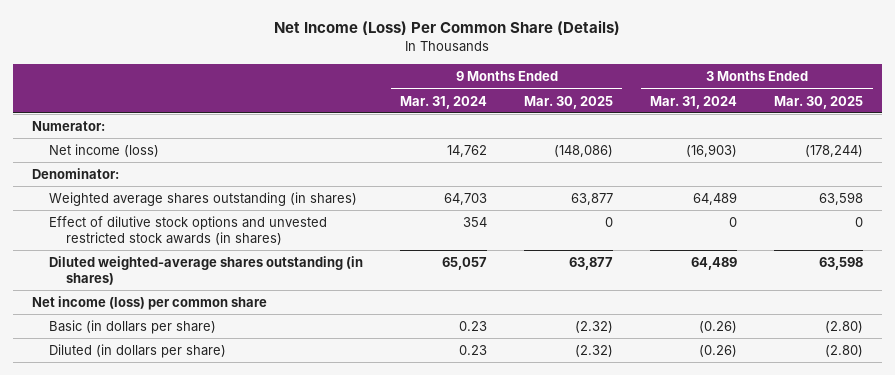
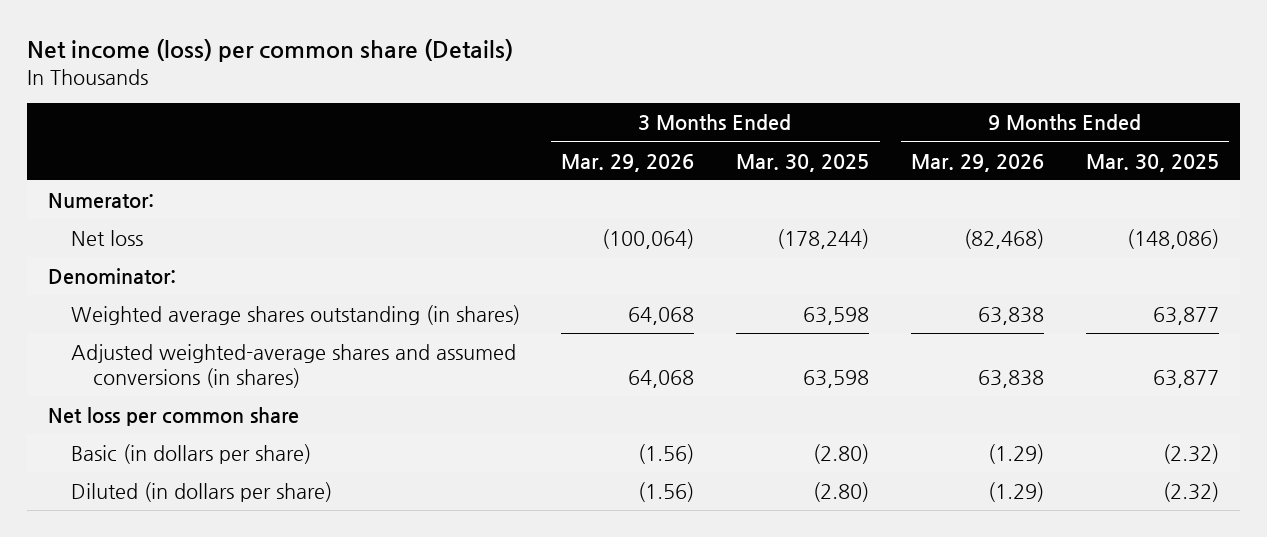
- Net Income (Loss) Per Common Share (Details)
+ Net income (loss) per common share (Details)
- | 9 Months Ended Mar. 31, 2024 | 9 Months Ended Mar. 30, 2025 | 3 Months Ended Mar. 31, 2024 | 3 Months Ended Mar. 30, 2025
+ | 3 Months Ended Mar. 29, 2026 | 3 Months Ended Mar. 30, 2025 | 9 Months Ended Mar. 29, 2026 | 9 Months Ended Mar. 30, 2025
- Net income (loss) | 14,762 | (148,086) | (16,903) | (178,244)
+ Net loss | (100,064) | (178,244) | (82,468) | (148,086)
- Effect of dilutive stock options and unvested restricted stock awards (in shares) | 354 | 0 | 0 | 0
- Diluted weighted-average shares outstanding (in shares) | 65,057 | 63,877 | 64,489 | 63,598
- Net income (loss) per common share
+ Adjusted weighted-average shares and assumed conversions (in shares) | 64,068 | 63,598 | 63,838 | 63,877
+ Net loss per common share

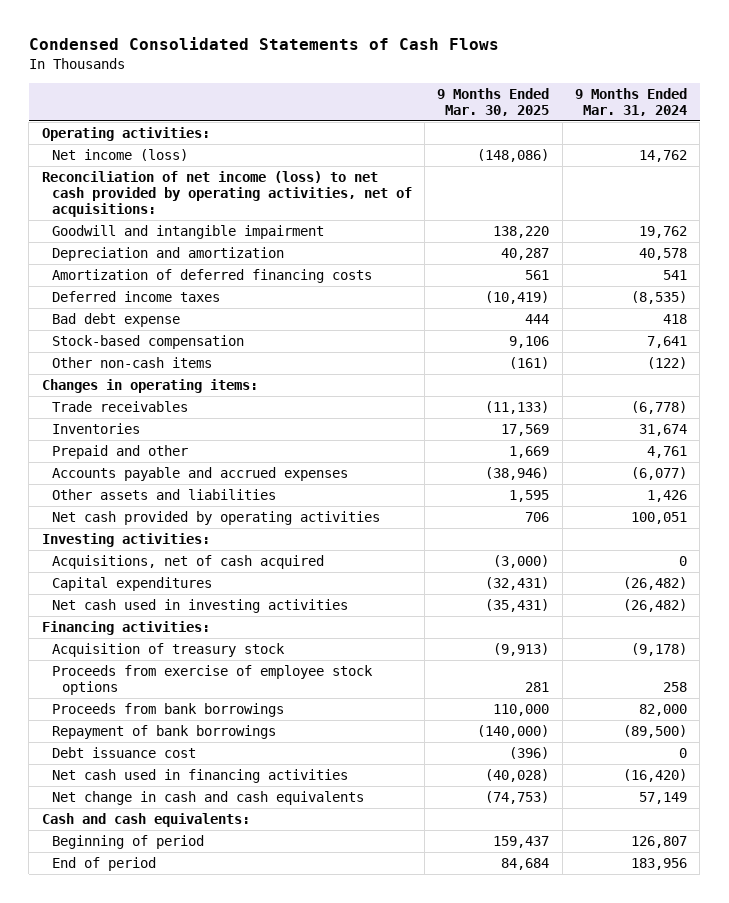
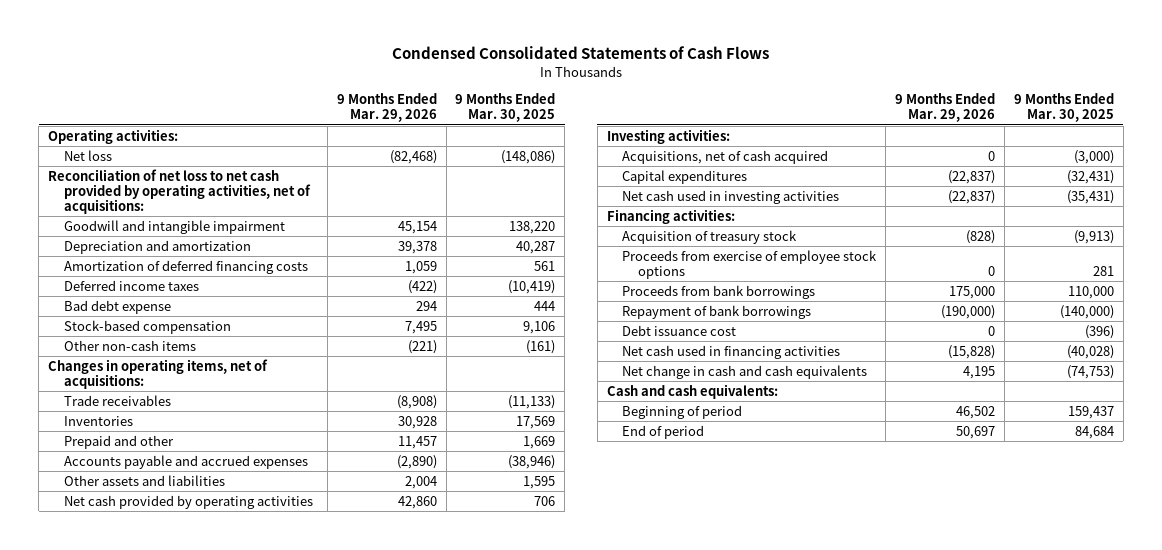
- | 9 Months Ended Mar. 30, 2025 | 9 Months Ended Mar. 31, 2024
+ | 9 Months Ended Mar. 29, 2026 | 9 Months Ended Mar. 30, 2025
- Net income (loss) | (148,086) | 14,762
- Reconciliation of net income (loss) to net cash provided by operating activities, net of acquisitions:
+ Net loss | (82,468) | (148,086)
+ Reconciliation of net loss to net cash provided by operating activities, net of acquisitions:
- Changes in operating items:
+ Changes in operating items, net of acquisitions:

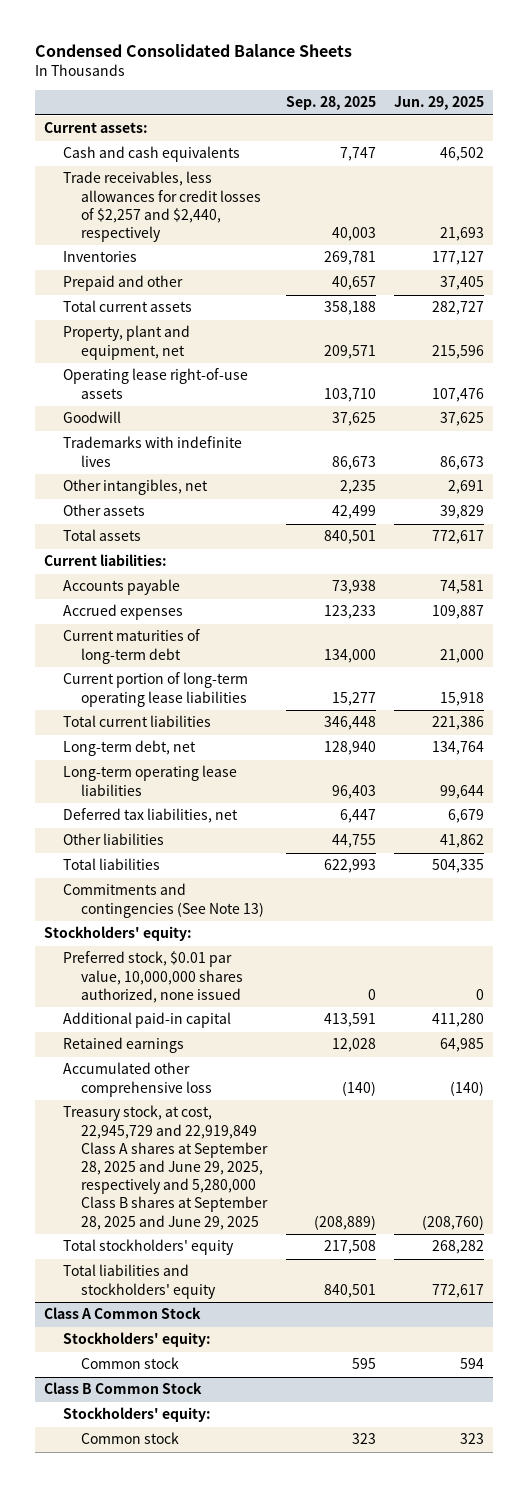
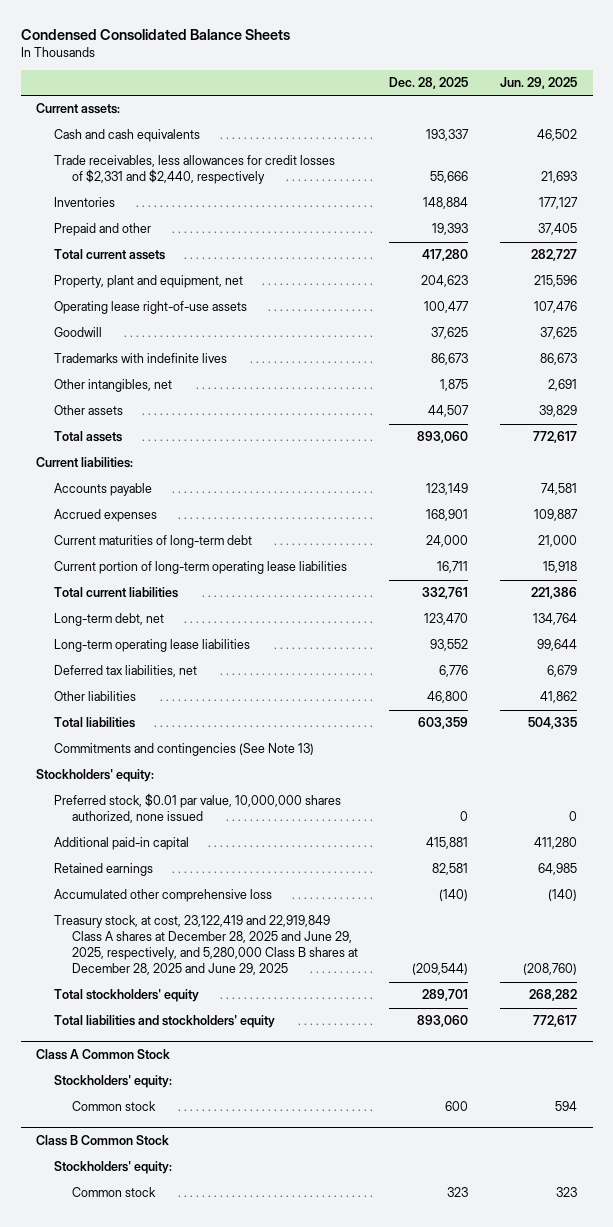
- | Sep. 28, 2025 | Jun. 29, 2025
+ | Dec. 28, 2025 | Jun. 29, 2025
- Trade receivables, less allowances for credit losses of $2,257 and $2,440, respectively | 40,003 | 21,693
+ Trade receivables, less allowances for credit losses of $2,331 and $2,440, respectively | 55,666 | 21,693
- Treasury stock, at cost, 22,945,729 and 22,919,849 Class A shares at September 28, 2025 and June 29, 2025, respectively and 5,280,000 Class B shares at September 28, 2025 and June 29, 2025 | (208,889) | (208,760)
+ Treasury stock, at cost, 23,122,419 and 22,919,849 Class A shares at December 28, 2025 and June 29, 2025, respectively, and 5,280,000 Class B shares at December 28, 2025 and June 29, 2025 | (209,544) | (208,760)

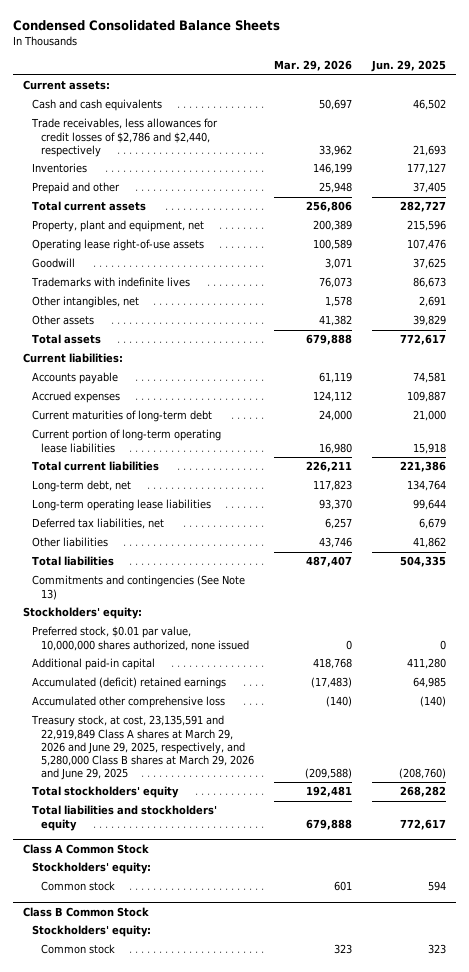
- | Dec. 28, 2025 | Jun. 29, 2025
+ | Mar. 29, 2026 | Jun. 29, 2025
- Trade receivables, less allowances for credit losses of $2,331 and $2,440, respectively | 55,666 | 21,693
+ Trade receivables, less allowances for credit losses of $2,786 and $2,440, respectively | 33,962 | 21,693
- Retained earnings | 82,581 | 64,985
+ Accumulated (deficit) retained earnings | (17,483) | 64,985
- Treasury stock, at cost, 23,122,419 and 22,919,849 Class A shares at December 28, 2025 and June 29, 2025, respectively, and 5,280,000 Class B shares at December 28, 2025 and June 29, 2025 | (209,544) | (208,760)
+ Treasury stock, at cost, 23,135,591 and 22,919,849 Class A shares at March 29, 2026 and June 29, 2025, respectively, and 5,280,000 Class B shares at March 29, 2026 and June 29, 2025 | (209,588) | (208,760)

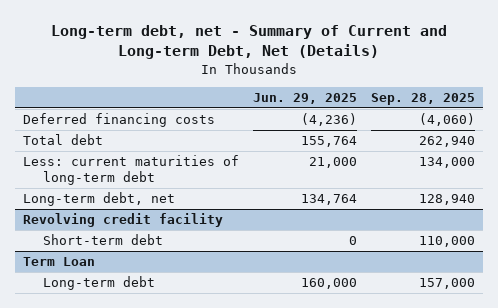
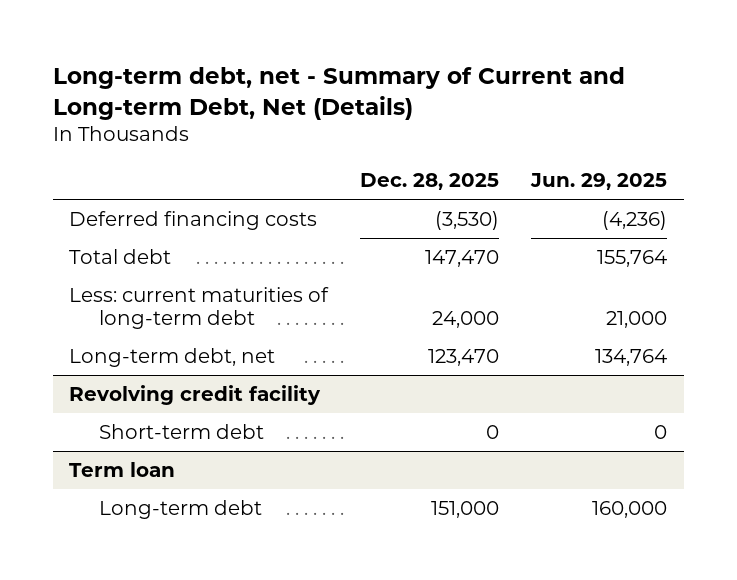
- | Jun. 29, 2025 | Sep. 28, 2025
+ | Dec. 28, 2025 | Jun. 29, 2025
- Term Loan
+ Term loan

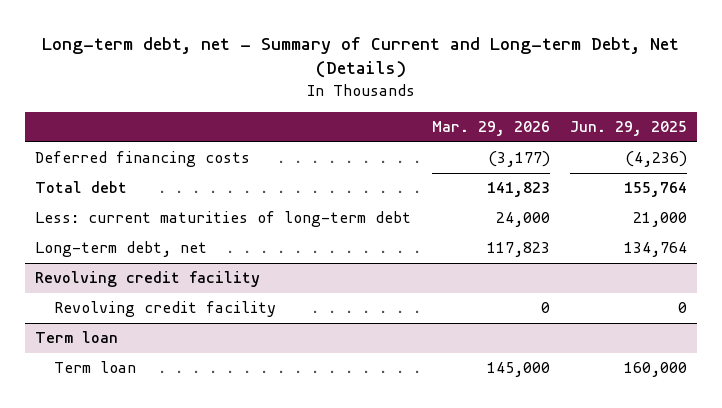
- | Dec. 28, 2025 | Jun. 29, 2025
+ | Mar. 29, 2026 | Jun. 29, 2025
@ Revolving credit facility
- Short-term debt | 0 | 0
+ Revolving credit facility | 0 | 0
@ Term loan
- Long-term debt | 151,000 | 160,000
+ Term loan | 145,000 | 160,000

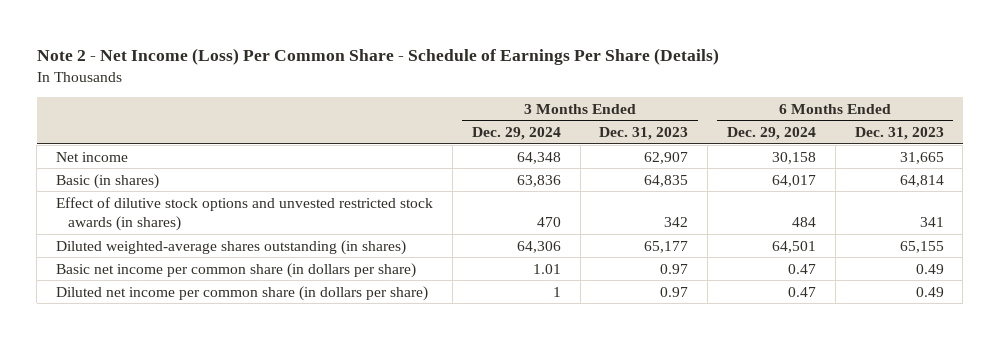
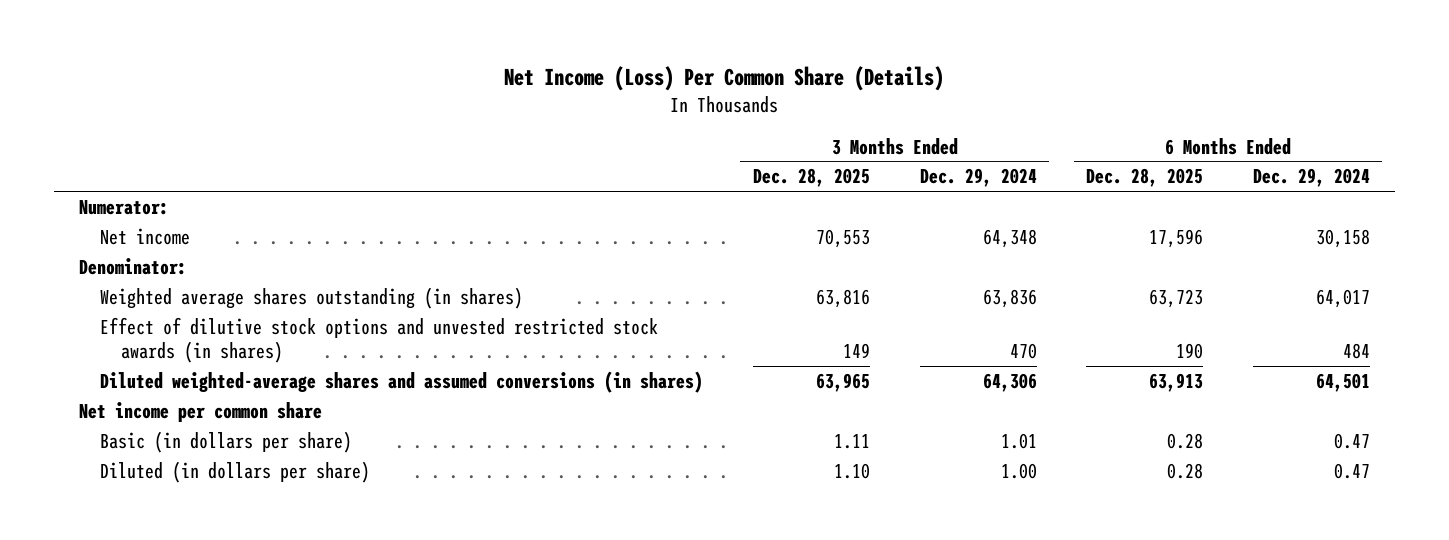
- Note 2 - Net Income (Loss) Per Common Share - Schedule of Earnings Per Share (Details)
+ Net Income (Loss) Per Common Share (Details)
- | 3 Months Ended Dec. 29, 2024 | 3 Months Ended Dec. 31, 2023 | 6 Months Ended Dec. 29, 2024 | 6 Months Ended Dec. 31, 2023
+ | 3 Months Ended Dec. 28, 2025 | 3 Months Ended Dec. 29, 2024 | 6 Months Ended Dec. 28, 2025 | 6 Months Ended Dec. 29, 2024
+ Numerator:
- Basic (in shares) | 63,836 | 64,835 | 64,017 | 64,814
+ Denominator:
+ Weighted average shares outstanding (in shares) | 63,816 | 63,836 | 63,723 | 64,017
- Diluted weighted-average shares outstanding (in shares) | 64,306 | 65,177 | 64,501 | 65,155
- Basic net income per common share (in dollars per share) | 1.01 | 0.97 | 0.47 | 0.49
- Diluted net income per common share (in dollars per share) | 1 | 0.97 | 0.47 | 0.49
+ Diluted weighted-average shares and assumed conversions (in shares) | 63,965 | 64,306 | 63,913 | 64,501
+ Net income per common share
+ Basic (in dollars per share) | 1.11 | 1.01 | 0.28 | 0.47
+ Diluted (in dollars per share) | 1.10 | 1.00 | 0.28 | 0.47

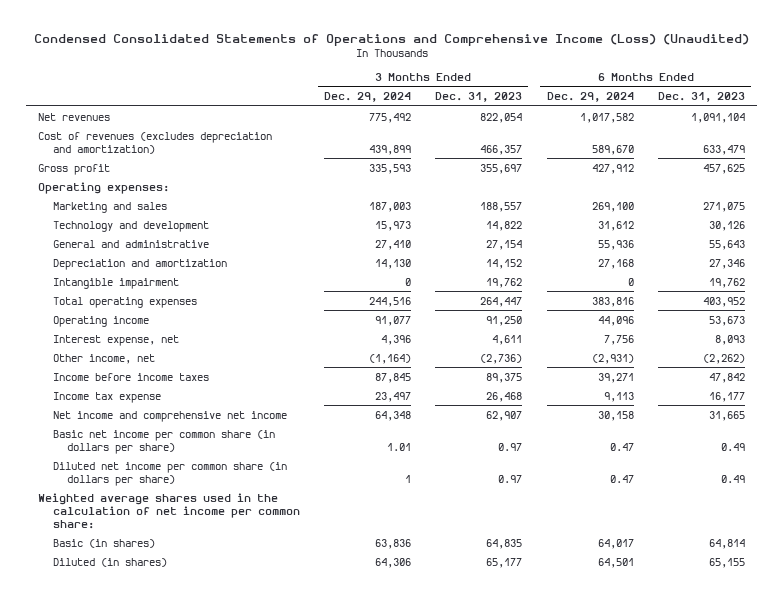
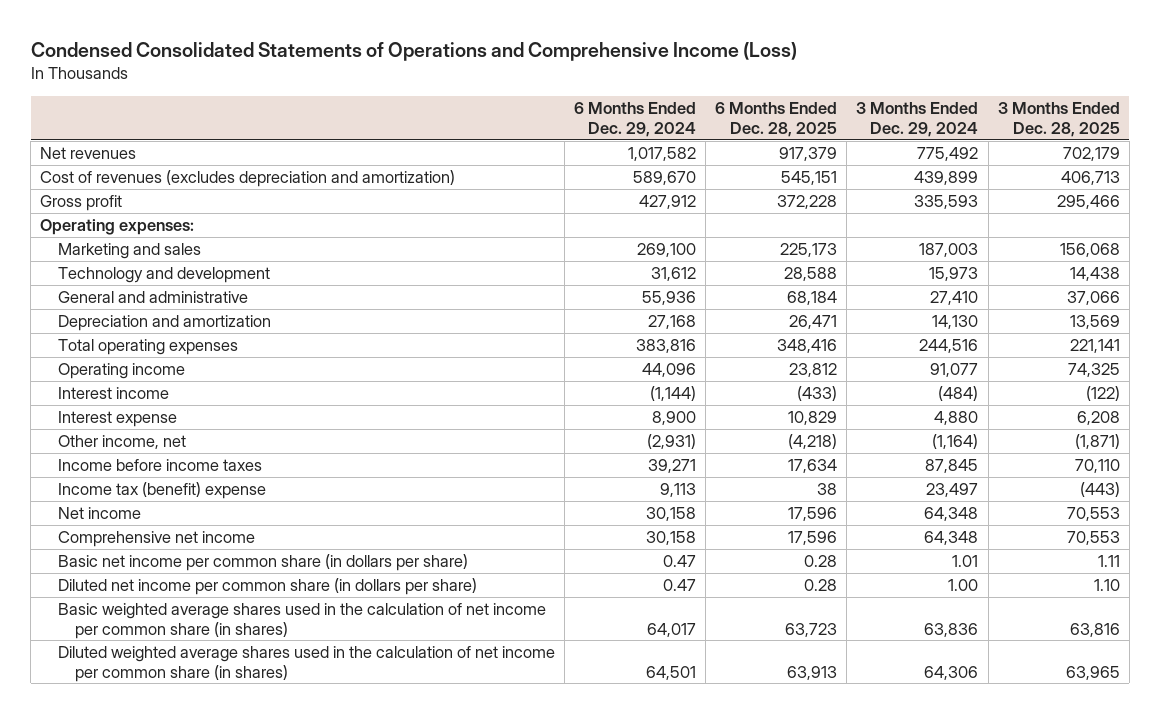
- Condensed Consolidated Statements of Operations and Comprehensive Income (Loss) (Unaudited)
+ Condensed Consolidated Statements of Operations and Comprehensive Income (Loss)
- | 3 Months Ended Dec. 29, 2024 | 3 Months Ended Dec. 31, 2023 | 6 Months Ended Dec. 29, 2024 | 6 Months Ended Dec. 31, 2023
+ | 6 Months Ended Dec. 29, 2024 | 6 Months Ended Dec. 28, 2025 | 3 Months Ended Dec. 29, 2024 | 3 Months Ended Dec. 28, 2025
- Intangible impairment | 0 | 19,762 | 0 | 19,762
- Interest expense, net | 4,396 | 4,611 | 7,756 | 8,093
+ Interest income | (1,144) | (433) | (484) | (122)
+ Interest expense | 8,900 | 10,829 | 4,880 | 6,208
- Income tax expense | 23,497 | 26,468 | 9,113 | 16,177
- Net income and comprehensive net income | 64,348 | 62,907 | 30,158 | 31,665
+ Income tax (benefit) expense | 9,113 | 38 | 23,497 | (443)
+ Net income | 30,158 | 17,596 | 64,348 | 70,553
+ Comprehensive net income | 30,158 | 17,596 | 64,348 | 70,553
- Diluted net income per common share (in dollars per share) | 1 | 0.97 | 0.47 | 0.49
- Weighted average shares used in the calculation of net income per common share:
- Basic (in shares) | 63,836 | 64,835 | 64,017 | 64,814
- Diluted (in shares) | 64,306 | 65,177 | 64,501 | 65,155
+ Diluted net income per common share (in dollars per share) | 0.47 | 0.28 | 1.00 | 1.10
+ Basic weighted average shares used in the calculation of net income per common share (in shares) | 64,017 | 63,723 | 63,836 | 63,816
+ Diluted weighted average shares used in the calculation of net income per common share (in shares) | 64,501 | 63,913 | 64,306 | 63,965

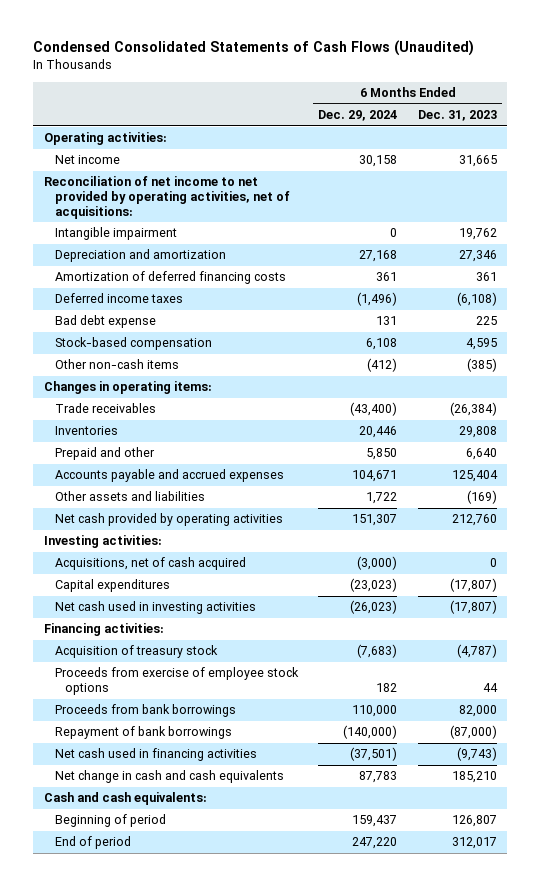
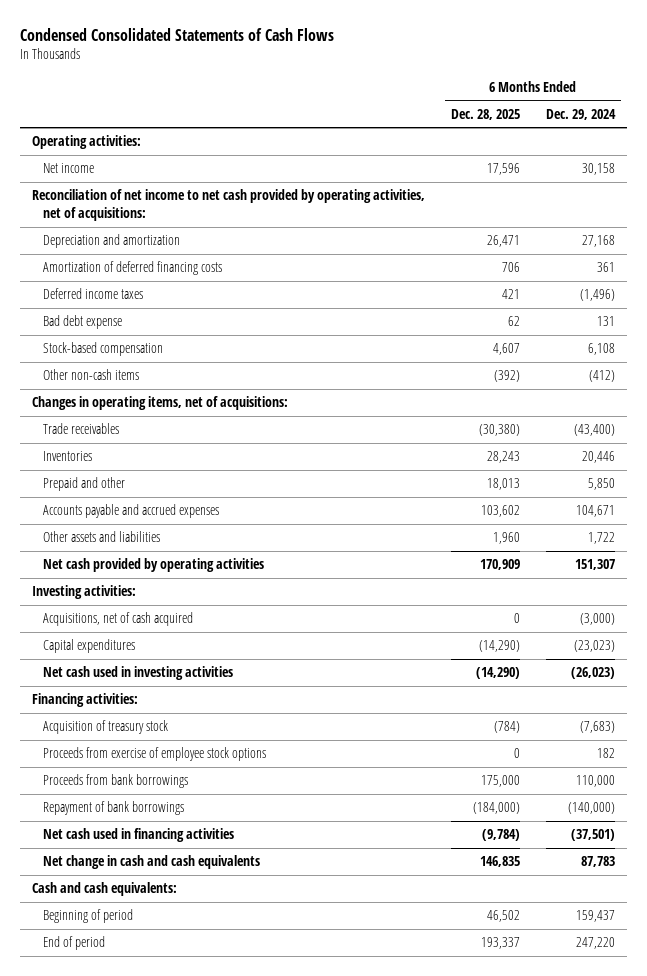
- Condensed Consolidated Statements of Cash Flows (Unaudited)
+ Condensed Consolidated Statements of Cash Flows
- | 6 Months Ended Dec. 29, 2024 | 6 Months Ended Dec. 31, 2023
+ | 6 Months Ended Dec. 28, 2025 | 6 Months Ended Dec. 29, 2024
- Reconciliation of net income to net provided by operating activities, net of acquisitions:
- Intangible impairment | 0 | 19,762
+ Reconciliation of net income to net cash provided by operating activities, net of acquisitions:
- Changes in operating items:
+ Changes in operating items, net of acquisitions:

